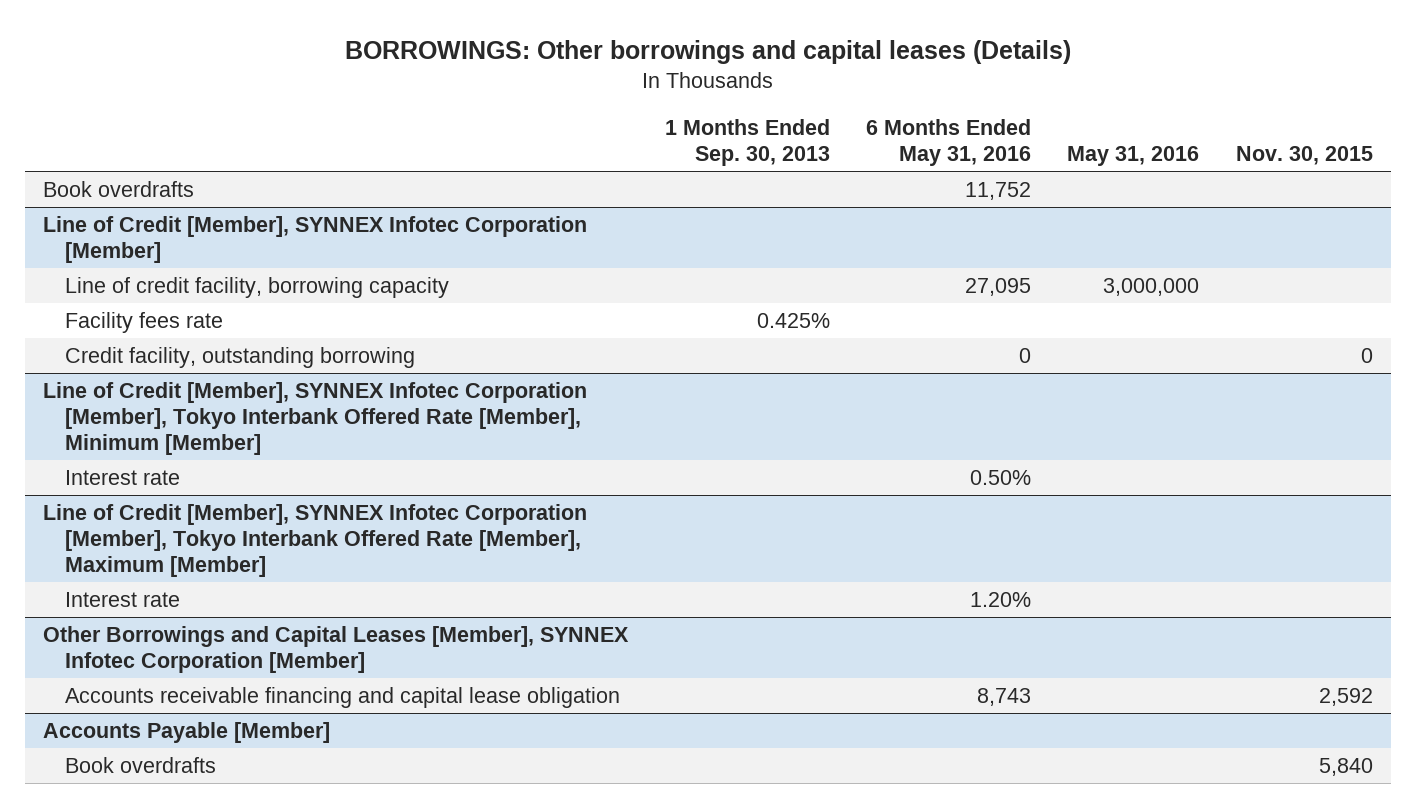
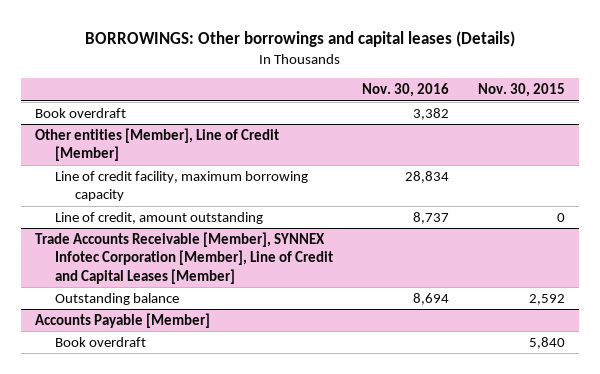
- | 1 Months Ended Sep. 30, 2013 | 6 Months Ended May 31, 2016 | May 31, 2016 | Nov. 30, 2015
+ | Nov. 30, 2016 | Nov. 30, 2015
- Book overdrafts | | 11,752 | |
- Line of Credit [Member], SYNNEX Infotec Corporation [Member]
- Line of credit facility, borrowing capacity | | 27,095 | 3,000,000 |
- Facility fees rate | 0.425% | | |
- Credit facility, outstanding borrowing | | 0 | | 0
- Line of Credit [Member], SYNNEX Infotec Corporation [Member], Tokyo Interbank Offered Rate [Member], Minimum [Member]
- Interest rate | | 0.50% | |
- Line of Credit [Member], SYNNEX Infotec Corporation [Member], Tokyo Interbank Offered Rate [Member], Maximum [Member]
- Interest rate | | 1.20% | |
- Other Borrowings and Capital Leases [Member], SYNNEX Infotec Corporation [Member]
- Accounts receivable financing and capital lease obligation | | 8,743 | | 2,592
+ Book overdraft | 3,382 |
+ Other entities [Member], Line of Credit [Member]
+ Line of credit facility, maximum borrowing capacity | 28,834 |
+ Line of credit, amount outstanding | 8,737 | 0
+ Trade Accounts Receivable [Member], SYNNEX Infotec Corporation [Member], Line of Credit and Capital Leases [Member]
+ Outstanding balance | 8,694 | 2,592
@ Accounts Payable [Member]
- Book overdrafts | | | | 5,840
+ Book overdraft | | 5,840

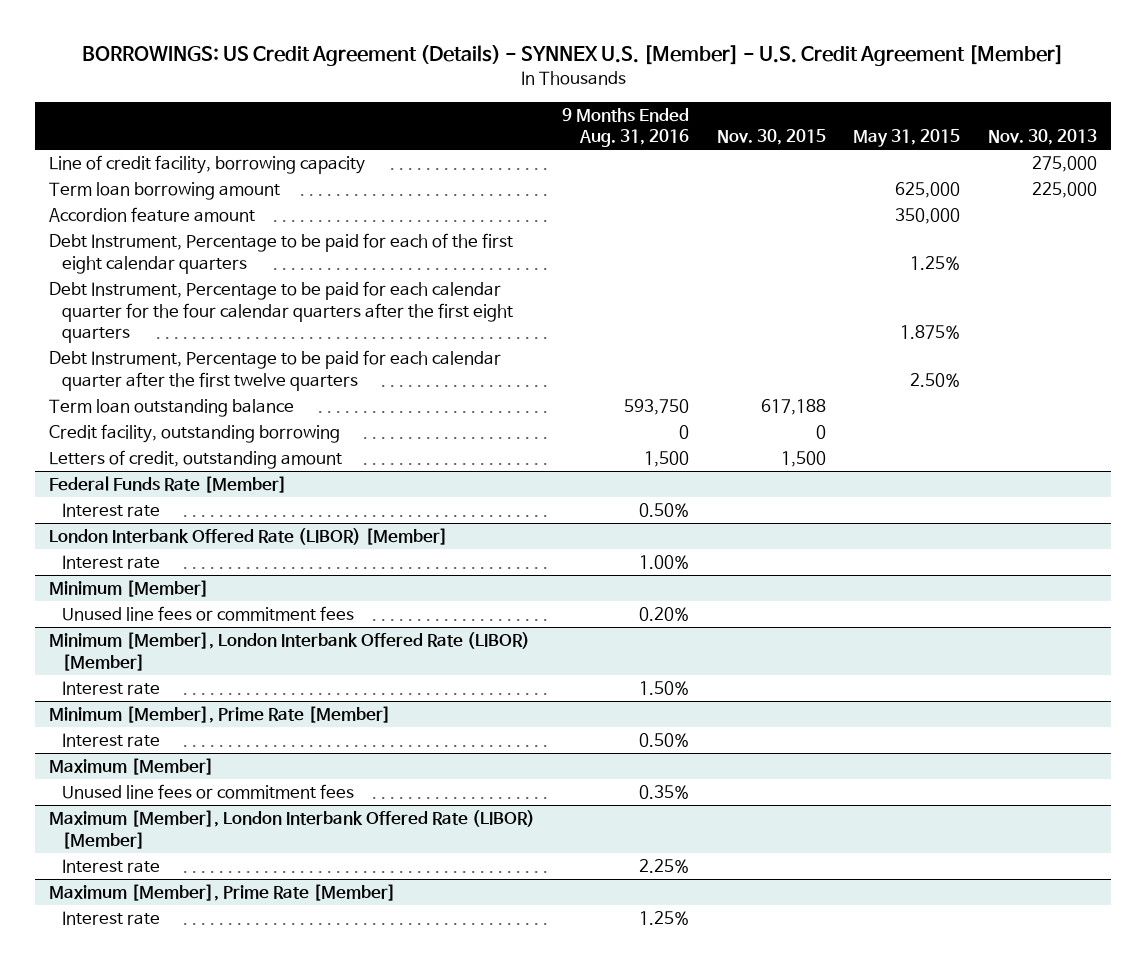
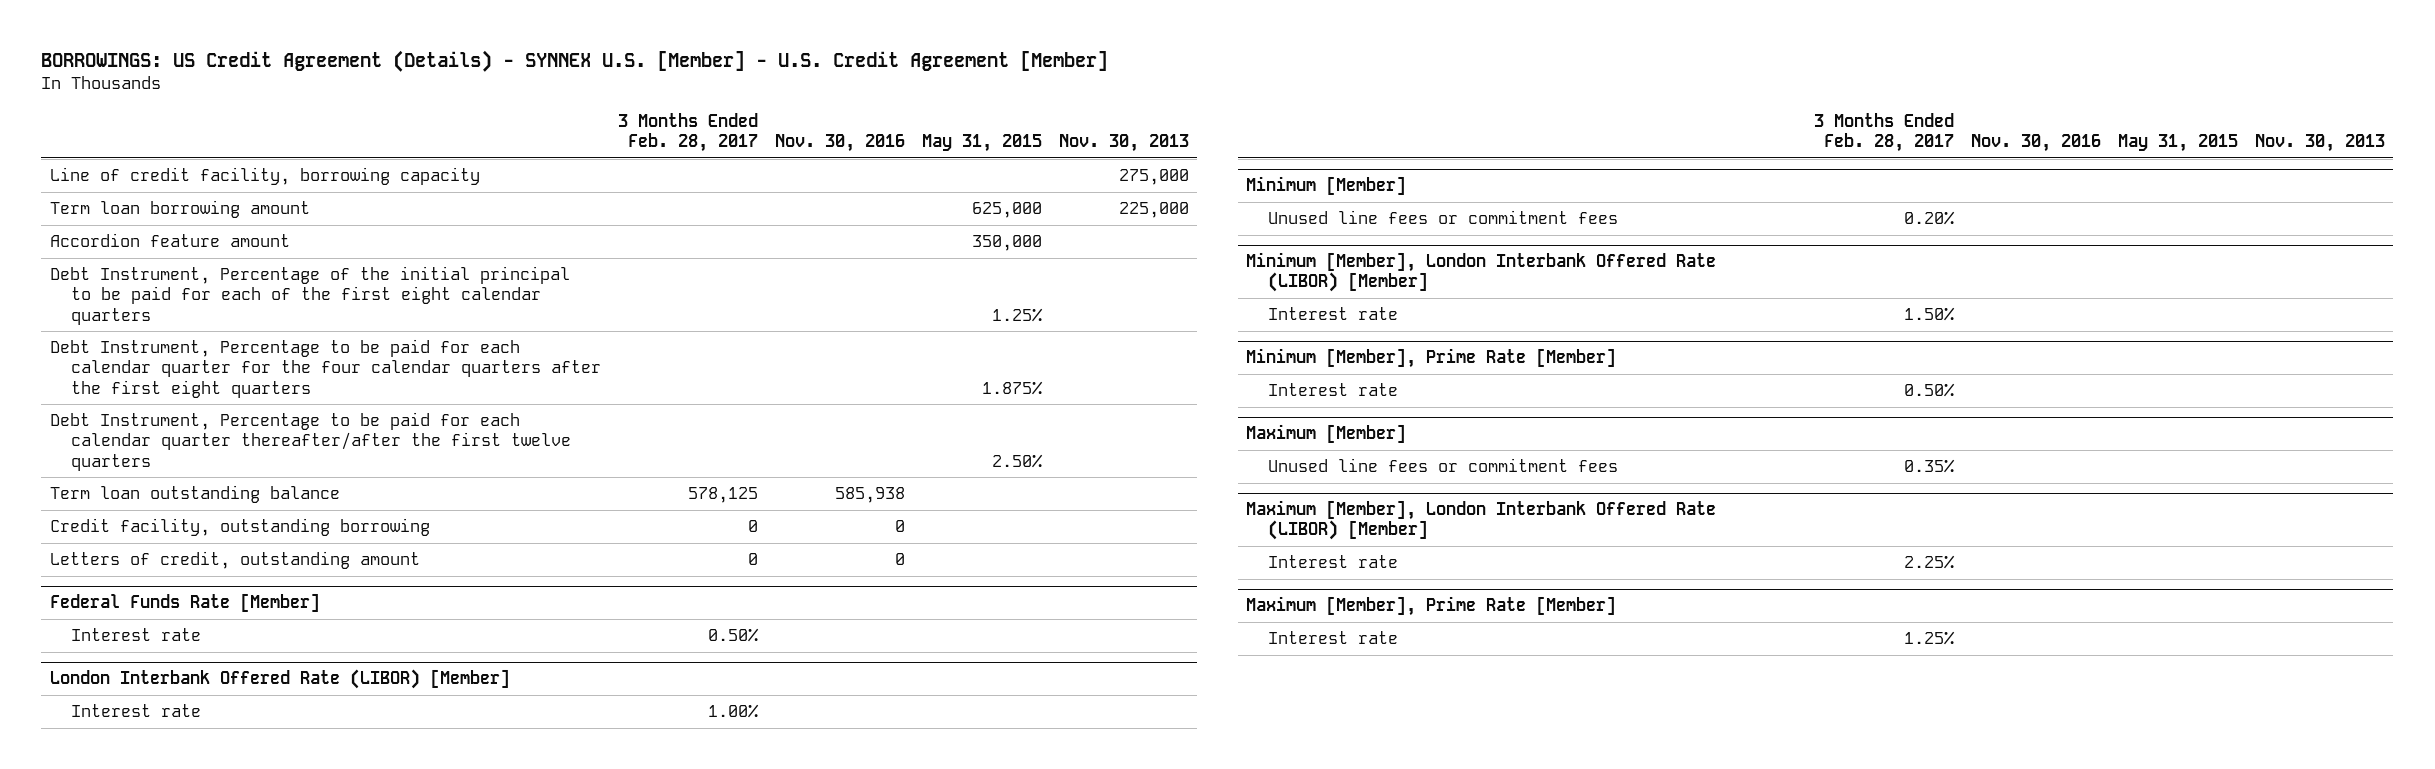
- | 9 Months Ended Aug. 31, 2016 | Nov. 30, 2015 | May 31, 2015 | Nov. 30, 2013
+ | 3 Months Ended Feb. 28, 2017 | Nov. 30, 2016 | May 31, 2015 | Nov. 30, 2013
- Debt Instrument, Percentage to be paid for each of the first eight calendar quarters | | | 1.25% |
+ Debt Instrument, Percentage of the initial principal to be paid for each of the first eight calendar quarters | | | 1.25% |
- Debt Instrument, Percentage to be paid for each calendar quarter after the first twelve quarters | | | 2.50% |
+ Debt Instrument, Percentage to be paid for each calendar quarter thereafter/after the first twelve quarters | | | 2.50% |

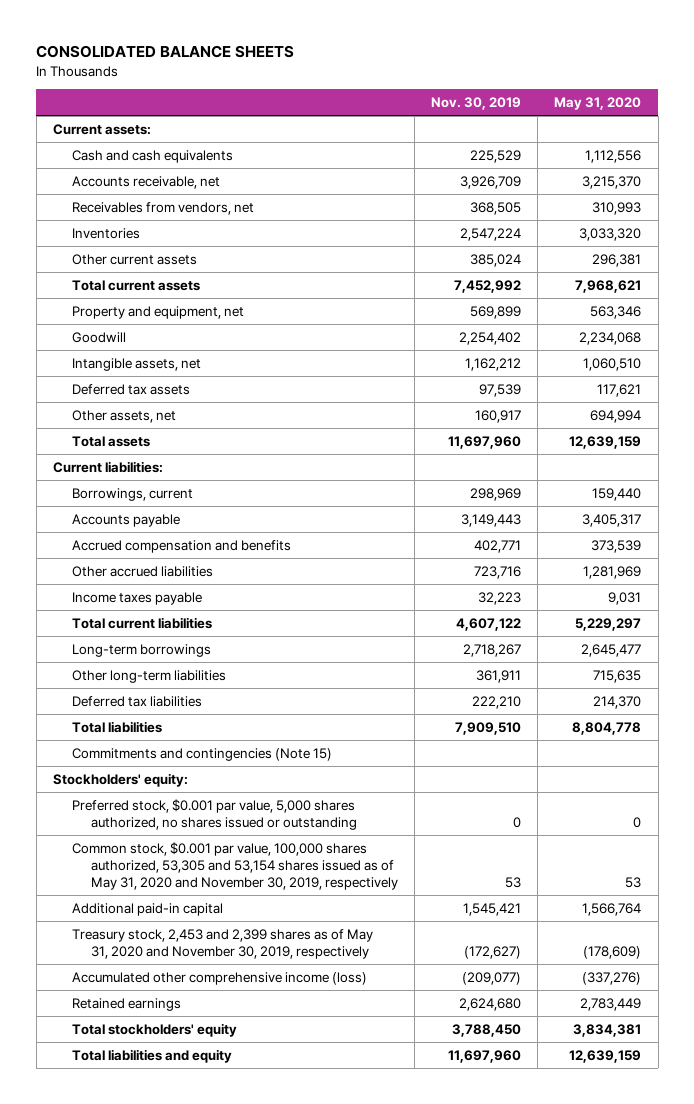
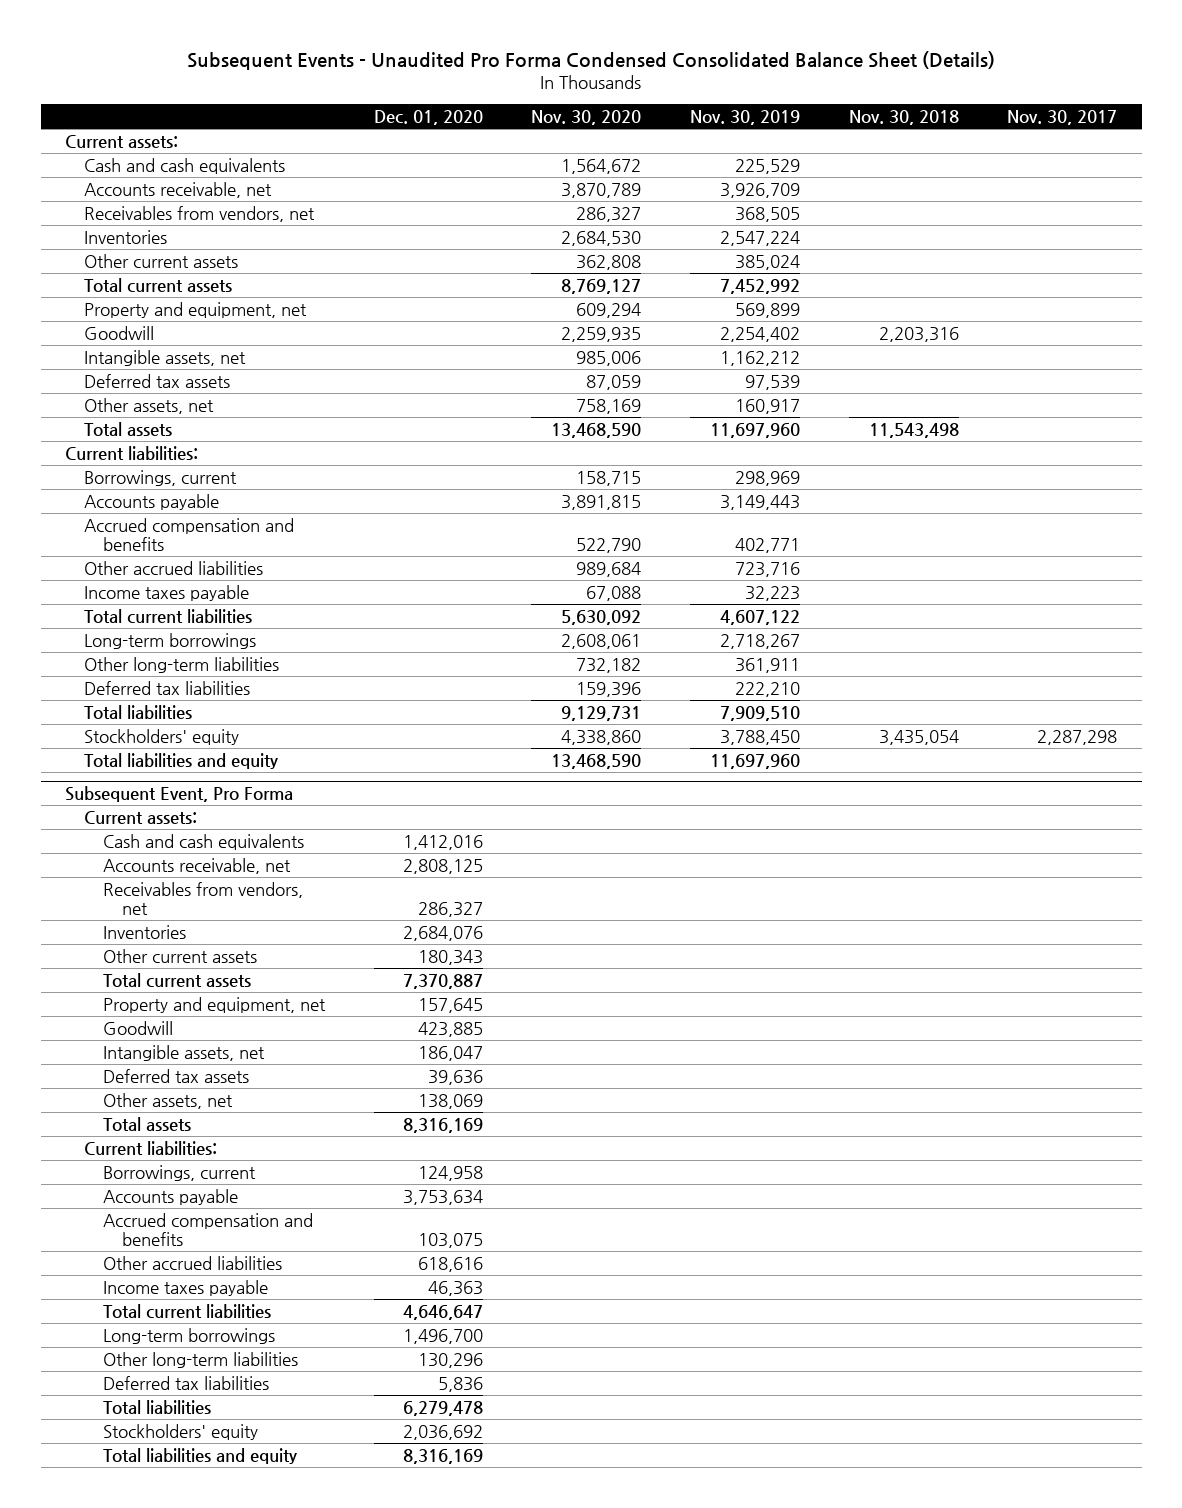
- CONSOLIDATED BALANCE SHEETS
+ Subsequent Events - Unaudited Pro Forma Condensed Consolidated Balance Sheet (Details)
- | Nov. 30, 2019 | May 31, 2020
+ | Dec. 01, 2020 | Nov. 30, 2020 | Nov. 30, 2019 | Nov. 30, 2018 | Nov. 30, 2017
- Commitments and contingencies (Note 15)
- Stockholders' equity:
- Preferred stock, $0.001 par value, 5,000 shares authorized, no shares issued or outstanding | 0 | 0
- Common stock, $0.001 par value, 100,000 shares authorized, 53,305 and 53,154 shares issued as of May 31, 2020 and November 30, 2019, respectively | 53 | 53
- Additional paid-in capital | 1,545,421 | 1,566,764
- Treasury stock, 2,453 and 2,399 shares as of May 31, 2020 and November 30, 2019, respectively | (172,627) | (178,609)
- Accumulated other comprehensive income (loss) | (209,077) | (337,276)
- Retained earnings | 2,624,680 | 2,783,449
- Total stockholders' equity | 3,788,450 | 3,834,381
+ Stockholders' equity | | 4,338,860 | 3,788,450 | 3,435,054 | 2,287,298
+ Subsequent Event, Pro Forma
+ Current assets:
+ Cash and cash equivalents | 1,412,016 | | | |
+ Accounts receivable, net | 2,808,125 | | | |
+ Receivables from vendors, net | 286,327 | | | |
+ Inventories | 2,684,076 | | | |
+ Other current assets | 180,343 | | | |
+ Total current assets | 7,370,887 | | | |
+ Property and equipment, net | 157,645 | | | |
+ Goodwill | 423,885 | | | |
+ Intangible assets, net | 186,047 | | | |
+ Deferred tax assets | 39,636 | | | |
+ Other assets, net | 138,069 | | | |
+ Total assets | 8,316,169 | | | |
+ Current liabilities:
+ Borrowings, current | 124,958 | | | |
+ Accounts payable | 3,753,634 | | | |
+ Accrued compensation and benefits | 103,075 | | | |
+ Other accrued liabilities | 618,616 | | | |
+ Income taxes payable | 46,363 | | | |
+ Total current liabilities | 4,646,647 | | | |
+ Long-term borrowings | 1,496,700 | | | |
+ Other long-term liabilities | 130,296 | | | |
+ Deferred tax liabilities | 5,836 | | | |
+ Total liabilities | 6,279,478 | | | |
+ Stockholders' equity | 2,036,692 | | | |
+ Total liabilities and equity | 8,316,169 | | | |

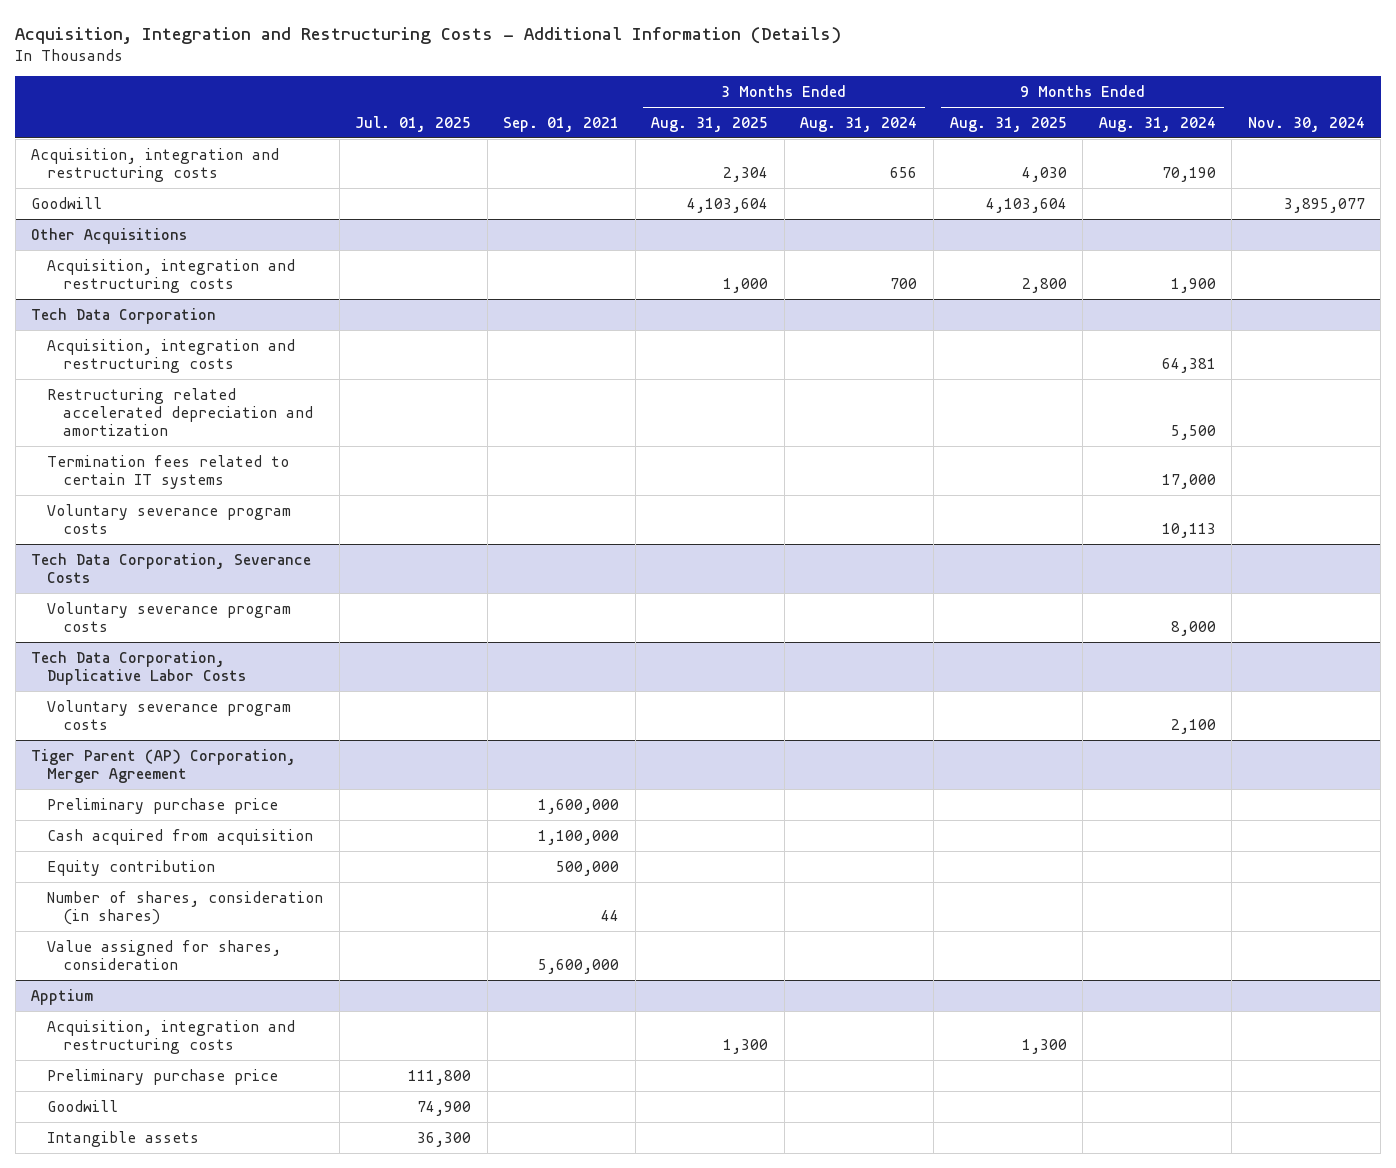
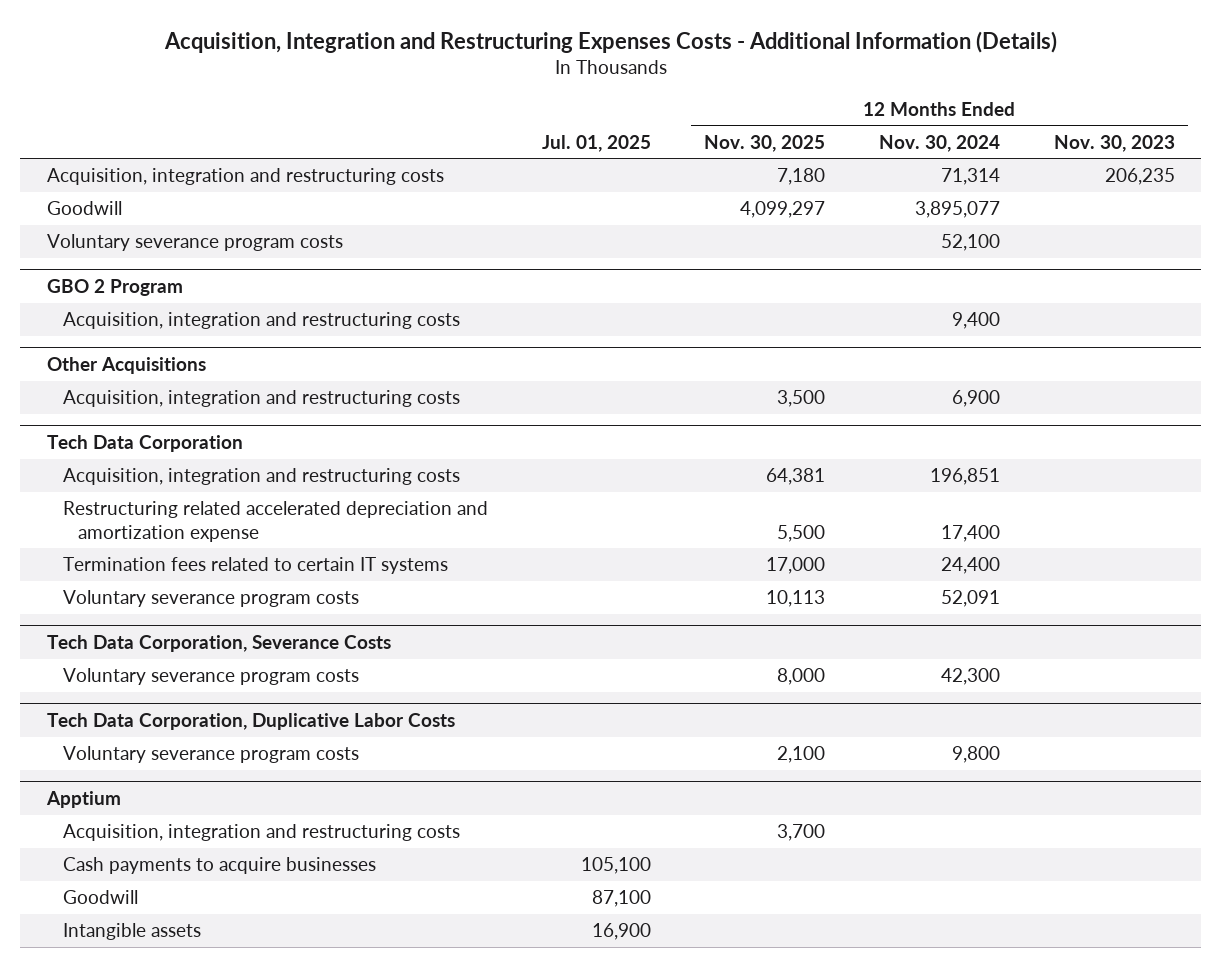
- Acquisition, Integration and Restructuring Costs - Additional Information (Details)
+ Acquisition, Integration and Restructuring Expenses Costs - Additional Information (Details)
- | Jul. 01, 2025 | Sep. 01, 2021 | 3 Months Ended Aug. 31, 2025 | 3 Months Ended Aug. 31, 2024 | 9 Months Ended Aug. 31, 2025 | 9 Months Ended Aug. 31, 2024 | Nov. 30, 2024
+ | Jul. 01, 2025 | 12 Months Ended Nov. 30, 2025 | 12 Months Ended Nov. 30, 2024 | 12 Months Ended Nov. 30, 2023
+ Voluntary severance program costs | | | 52,100 |
+ GBO 2 Program
+ Acquisition, integration and restructuring costs | | | 9,400 |
@ Tech Data Corporation
- Restructuring related accelerated depreciation and amortization | | | | | | 5,500 |
+ Restructuring related accelerated depreciation and amortization expense | | 5,500 | 17,400 |
- Tiger Parent (AP) Corporation, Merger Agreement
- Preliminary purchase price | | 1,600,000 | | | | |
- Cash acquired from acquisition | | 1,100,000 | | | | |
- Equity contribution | | 500,000 | | | | |
- Number of shares, consideration (in shares) | | 44 | | | | |
- Value assigned for shares, consideration | | 5,600,000 | | | | |
@ Apptium
- Preliminary purchase price | 111,800 | | | | | |
- Goodwill | 74,900 | | | | | |
- Intangible assets | 36,300 | | | | | |
+ Cash payments to acquire businesses | 105,100 | | |
+ Goodwill | 87,100 | | |
+ Intangible assets | 16,900 | | |

